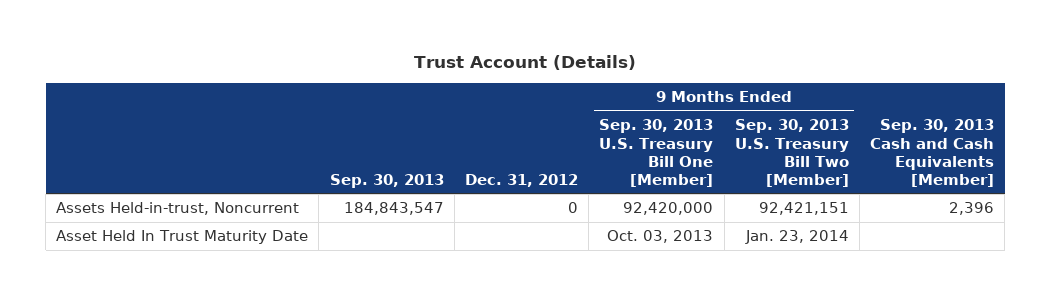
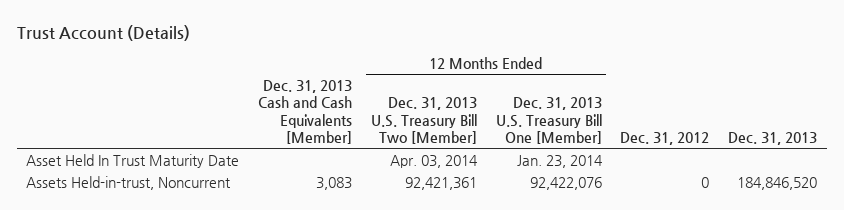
- | Sep. 30, 2013 | Dec. 31, 2012 | 9 Months Ended Sep. 30, 2013 U.S. Treasury Bill One [Member] | 9 Months Ended Sep. 30, 2013 U.S. Treasury Bill Two [Member] | Sep. 30, 2013 Cash and Cash Equivalents [Member]
+ | Dec. 31, 2013 Cash and Cash Equivalents [Member] | 12 Months Ended Dec. 31, 2013 U.S. Treasury Bill Two [Member] | 12 Months Ended Dec. 31, 2013 U.S. Treasury Bill One [Member] | Dec. 31, 2012 | Dec. 31, 2013
moved down: Assets Held-in-trust, Noncurrent | 3,083 | 92,421,361 | 92,422,076 | 0 | 184,846,520

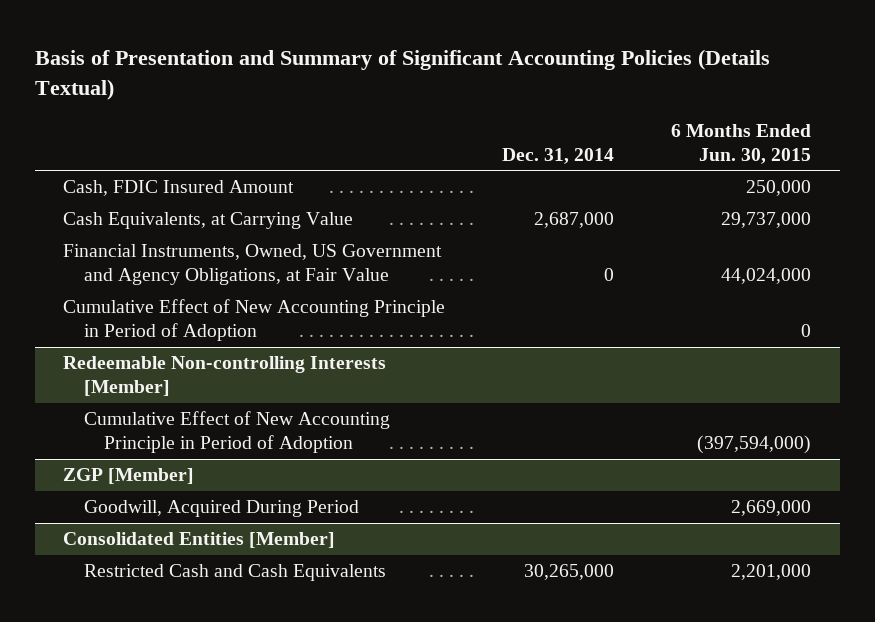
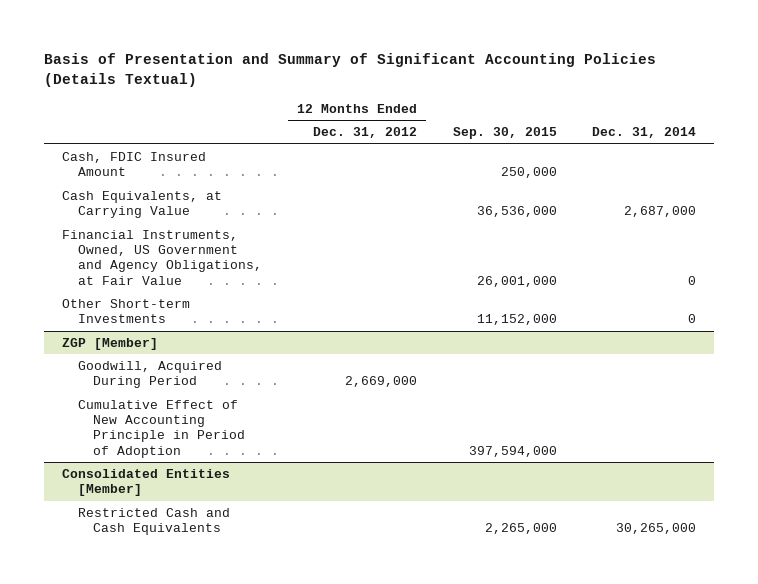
- | Dec. 31, 2014 | 6 Months Ended Jun. 30, 2015
+ | 12 Months Ended Dec. 31, 2012 | Sep. 30, 2015 | Dec. 31, 2014
- Cumulative Effect of New Accounting Principle in Period of Adoption | | 0
- Redeemable Non-controlling Interests [Member]
- Cumulative Effect of New Accounting Principle in Period of Adoption | | (397,594,000)
+ Other Short-term Investments | | 11,152,000 | 0
@ ZGP [Member]
+ Cumulative Effect of New Accounting Principle in Period of Adoption | | 397,594,000 |

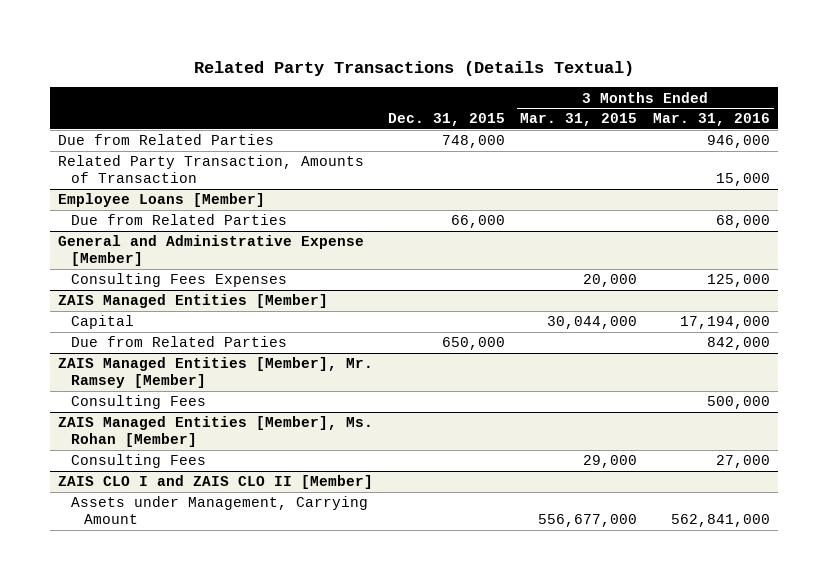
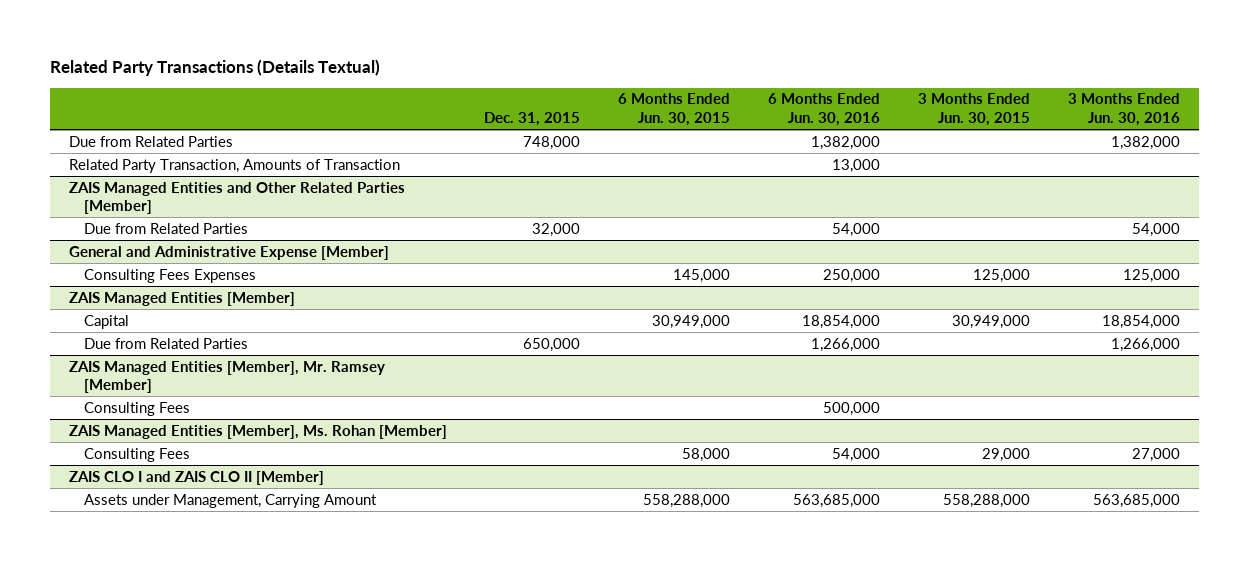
- | Dec. 31, 2015 | 3 Months Ended Mar. 31, 2015 | 3 Months Ended Mar. 31, 2016
+ | Dec. 31, 2015 | 6 Months Ended Jun. 30, 2015 | 6 Months Ended Jun. 30, 2016 | 3 Months Ended Jun. 30, 2015 | 3 Months Ended Jun. 30, 2016
- Employee Loans [Member]
- Due from Related Parties | 66,000 | | 68,000
+ ZAIS Managed Entities and Other Related Parties [Member]
+ Due from Related Parties | 32,000 | | 54,000 | | 54,000

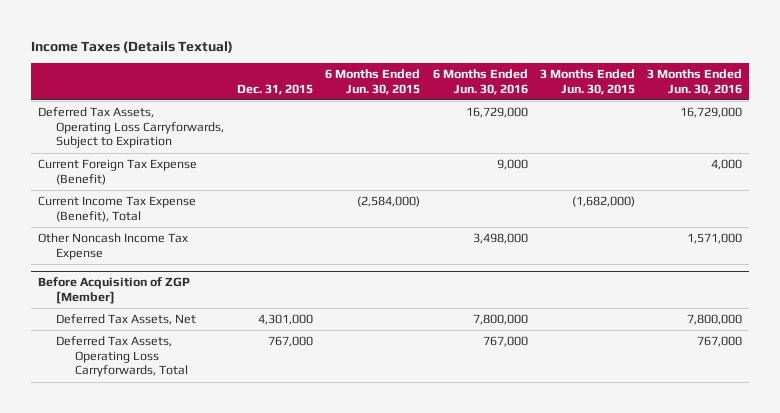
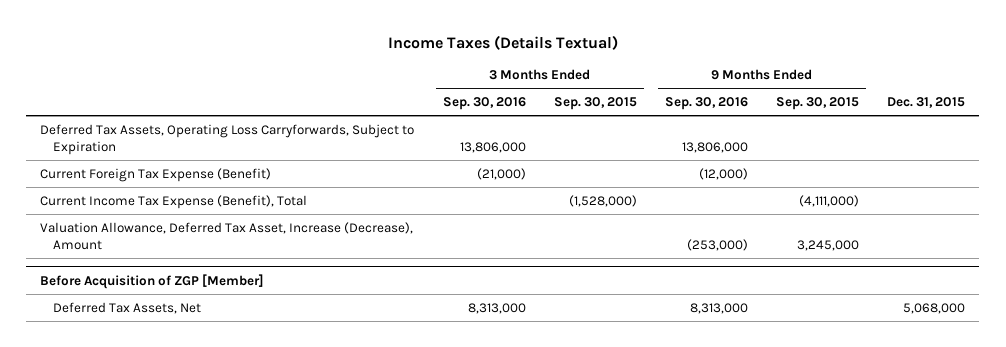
- | Dec. 31, 2015 | 6 Months Ended Jun. 30, 2015 | 6 Months Ended Jun. 30, 2016 | 3 Months Ended Jun. 30, 2015 | 3 Months Ended Jun. 30, 2016
+ | 3 Months Ended Sep. 30, 2016 | 3 Months Ended Sep. 30, 2015 | 9 Months Ended Sep. 30, 2016 | 9 Months Ended Sep. 30, 2015 | Dec. 31, 2015
- Other Noncash Income Tax Expense | | | 3,498,000 | | 1,571,000
+ Valuation Allowance, Deferred Tax Asset, Increase (Decrease), Amount | | | (253,000) | 3,245,000 |
@ Before Acquisition of ZGP [Member]
- Deferred Tax Assets, Net | 4,301,000 | | 7,800,000 | | 7,800,000
- Deferred Tax Assets, Operating Loss Carryforwards, Total | 767,000 | | 767,000 | | 767,000
+ Deferred Tax Assets, Net | 8,313,000 | | 8,313,000 | | 5,068,000

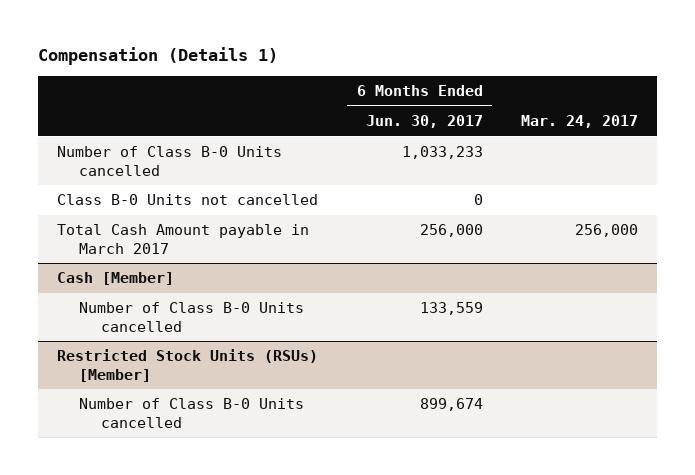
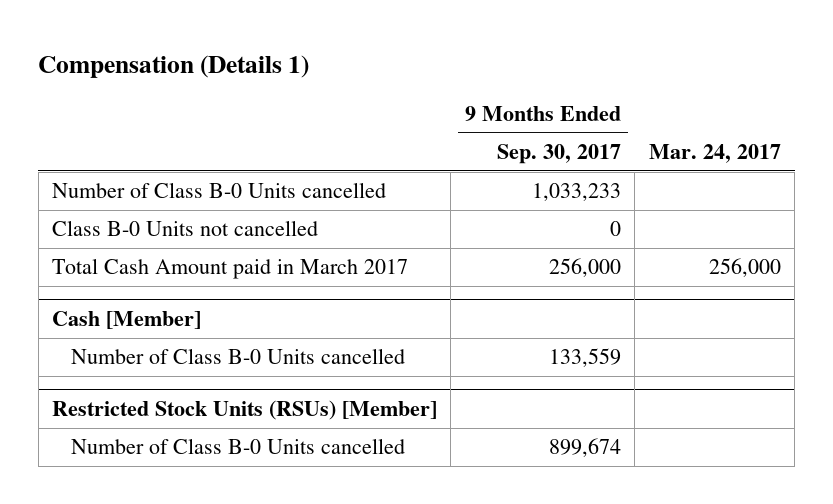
- | 6 Months Ended Jun. 30, 2017 | Mar. 24, 2017
+ | 9 Months Ended Sep. 30, 2017 | Mar. 24, 2017
- Total Cash Amount payable in March 2017 | 256,000 | 256,000
+ Total Cash Amount paid in March 2017 | 256,000 | 256,000

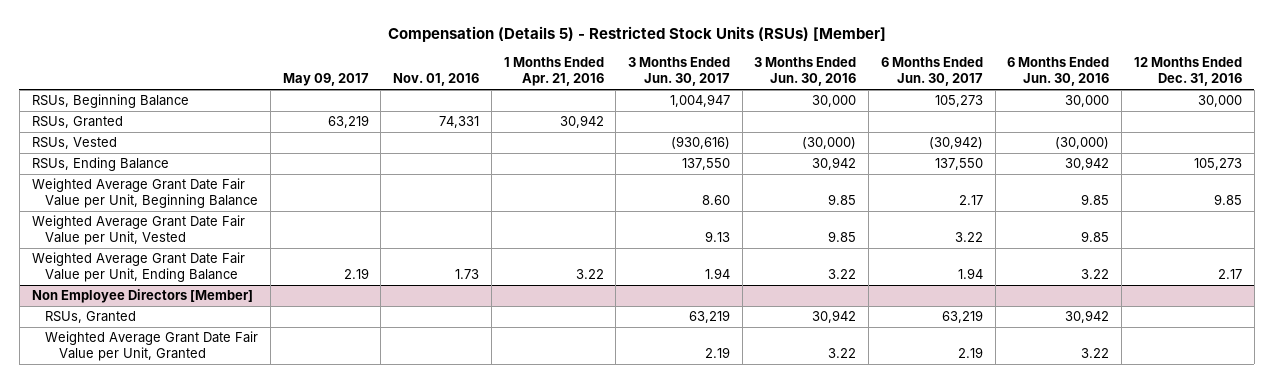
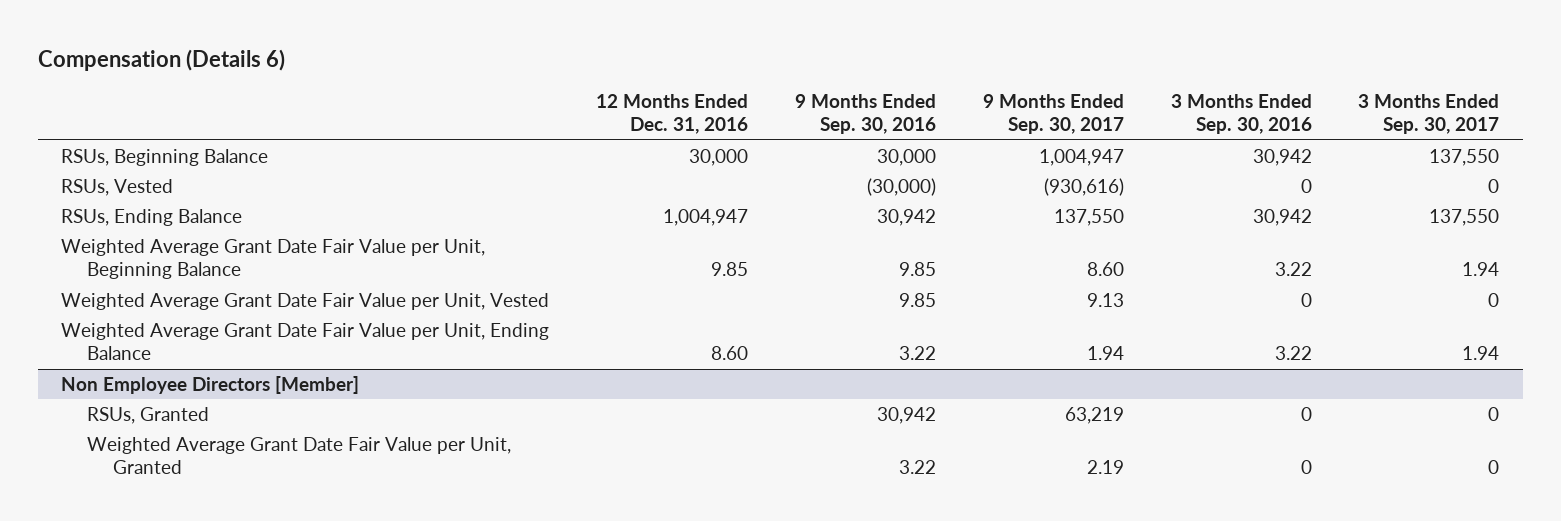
- Compensation (Details 5) - Restricted Stock Units (RSUs) [Member]
+ Compensation (Details 6)
- | May 09, 2017 | Nov. 01, 2016 | 1 Months Ended Apr. 21, 2016 | 3 Months Ended Jun. 30, 2017 | 3 Months Ended Jun. 30, 2016 | 6 Months Ended Jun. 30, 2017 | 6 Months Ended Jun. 30, 2016 | 12 Months Ended Dec. 31, 2016
+ | 12 Months Ended Dec. 31, 2016 | 9 Months Ended Sep. 30, 2016 | 9 Months Ended Sep. 30, 2017 | 3 Months Ended Sep. 30, 2016 | 3 Months Ended Sep. 30, 2017
- RSUs, Granted | 63,219 | 74,331 | 30,942 | | | | |
- RSUs, Ending Balance | | | | 137,550 | 30,942 | 137,550 | 30,942 | 105,273
+ RSUs, Ending Balance | 1,004,947 | 30,942 | 137,550 | 30,942 | 137,550
- Weighted Average Grant Date Fair Value per Unit, Ending Balance | 2.19 | 1.73 | 3.22 | 1.94 | 3.22 | 1.94 | 3.22 | 2.17
+ Weighted Average Grant Date Fair Value per Unit, Ending Balance | 8.60 | 3.22 | 1.94 | 3.22 | 1.94

